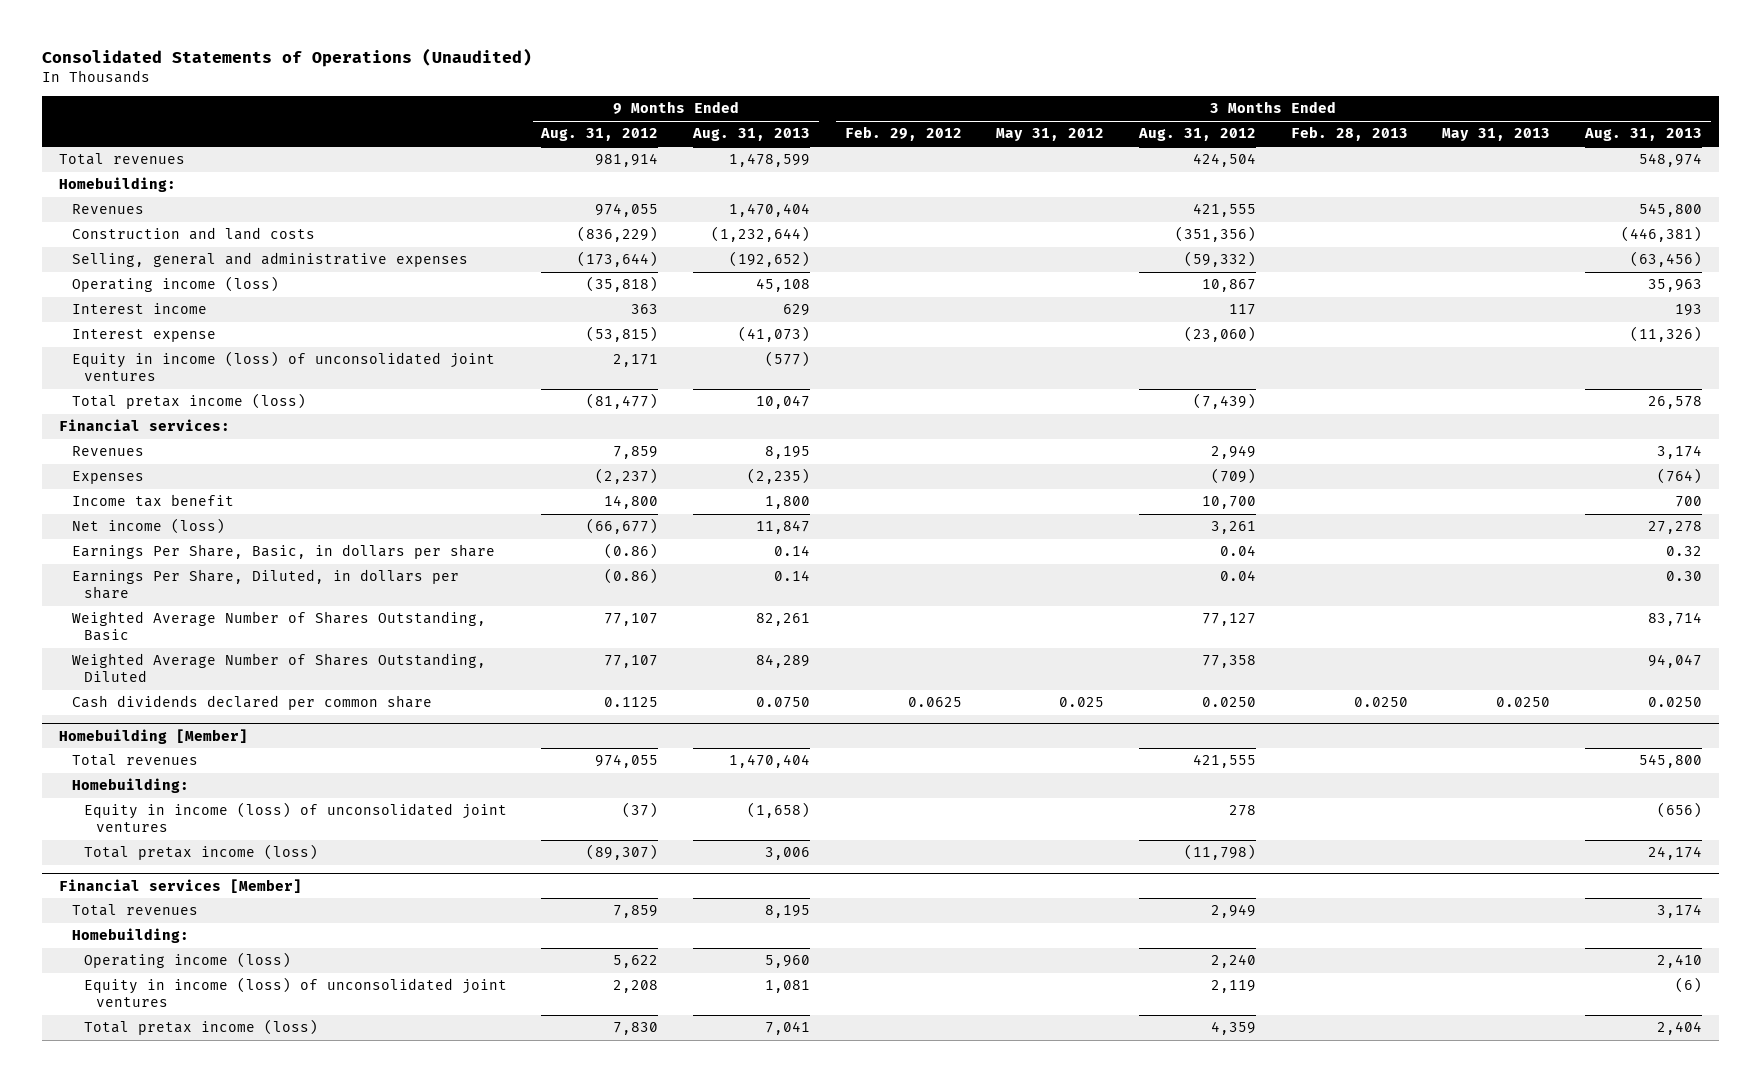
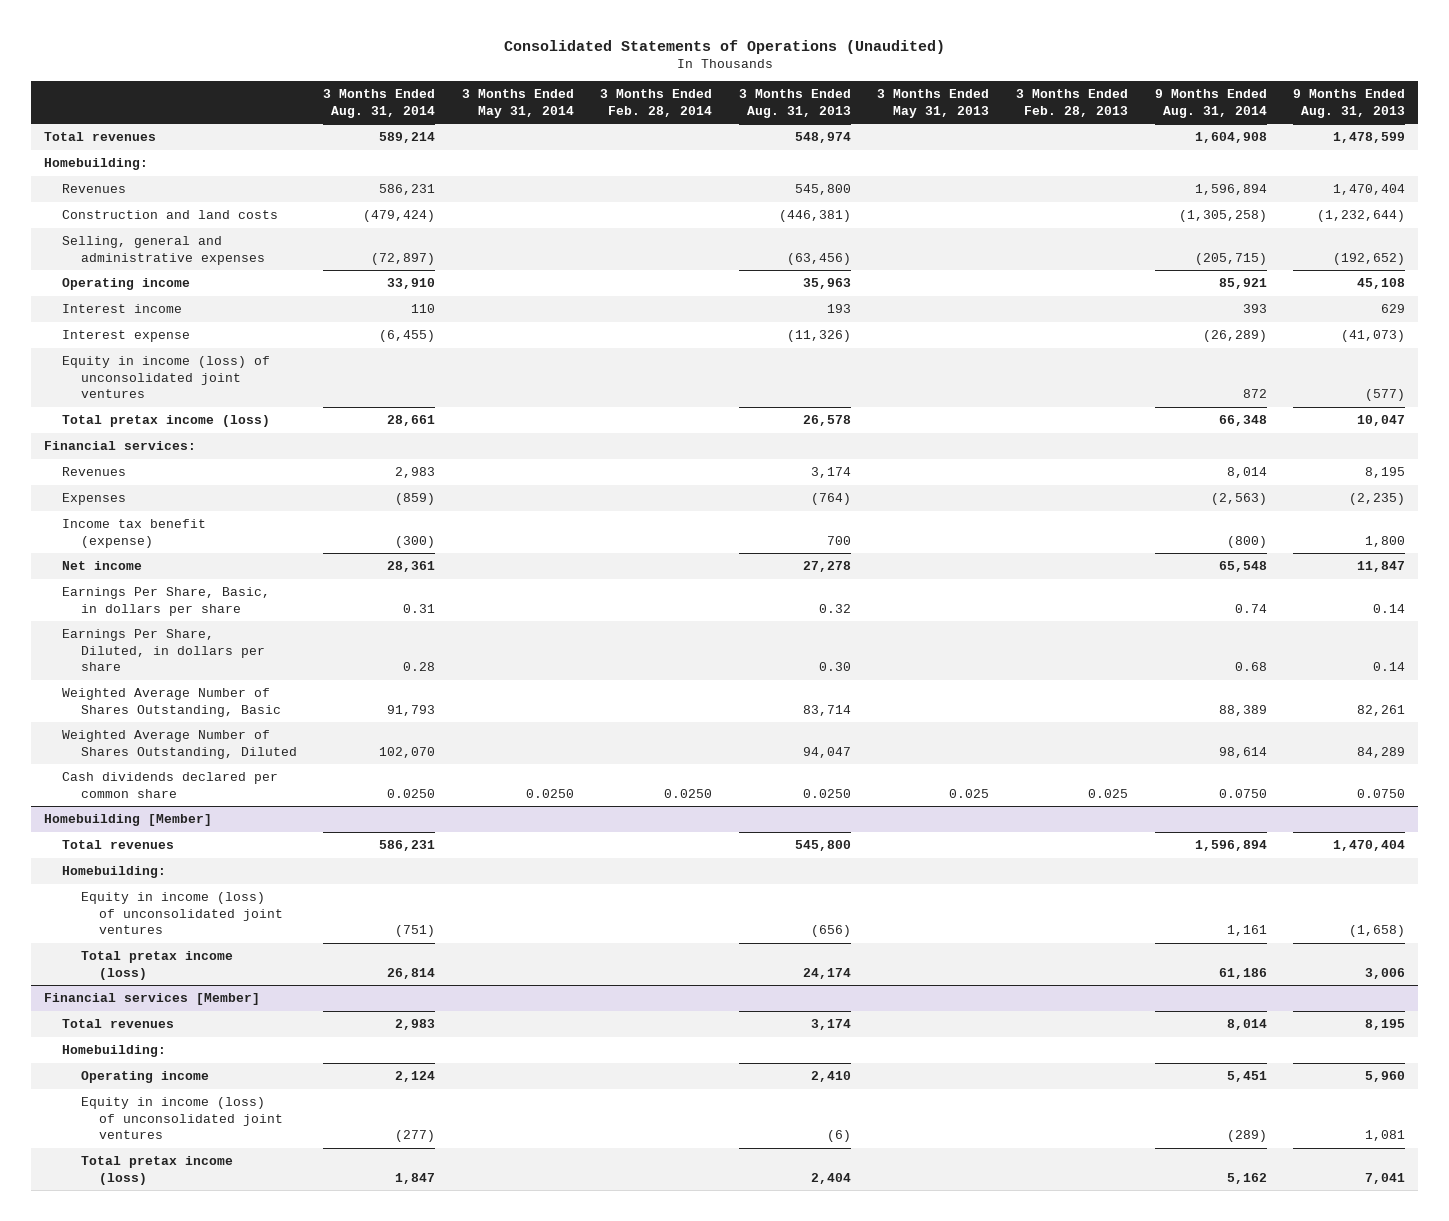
- | 9 Months Ended Aug. 31, 2012 | 9 Months Ended Aug. 31, 2013 | 3 Months Ended Feb. 29, 2012 | 3 Months Ended May 31, 2012 | 3 Months Ended Aug. 31, 2012 | 3 Months Ended Feb. 28, 2013 | 3 Months Ended May 31, 2013 | 3 Months Ended Aug. 31, 2013
+ | 3 Months Ended Aug. 31, 2014 | 3 Months Ended May 31, 2014 | 3 Months Ended Feb. 28, 2014 | 3 Months Ended Aug. 31, 2013 | 3 Months Ended May 31, 2013 | 3 Months Ended Feb. 28, 2013 | 9 Months Ended Aug. 31, 2014 | 9 Months Ended Aug. 31, 2013
- Operating income (loss) | (35,818) | 45,108 | | | 10,867 | | | 35,963
+ Operating income | 33,910 | | | 35,963 | | | 85,921 | 45,108
- Income tax benefit | 14,800 | 1,800 | | | 10,700 | | | 700
- Net income (loss) | (66,677) | 11,847 | | | 3,261 | | | 27,278
+ Income tax benefit (expense) | (300) | | | 700 | | | (800) | 1,800
+ Net income | 28,361 | | | 27,278 | | | 65,548 | 11,847
- Cash dividends declared per common share | 0.1125 | 0.0750 | 0.0625 | 0.025 | 0.0250 | 0.0250 | 0.0250 | 0.0250
+ Cash dividends declared per common share | 0.0250 | 0.0250 | 0.0250 | 0.0250 | 0.025 | 0.025 | 0.0750 | 0.0750
@ Financial services [Member]
- Operating income (loss) | 5,622 | 5,960 | | | 2,240 | | | 2,410
+ Operating income | 2,124 | | | 2,410 | | | 5,451 | 5,960

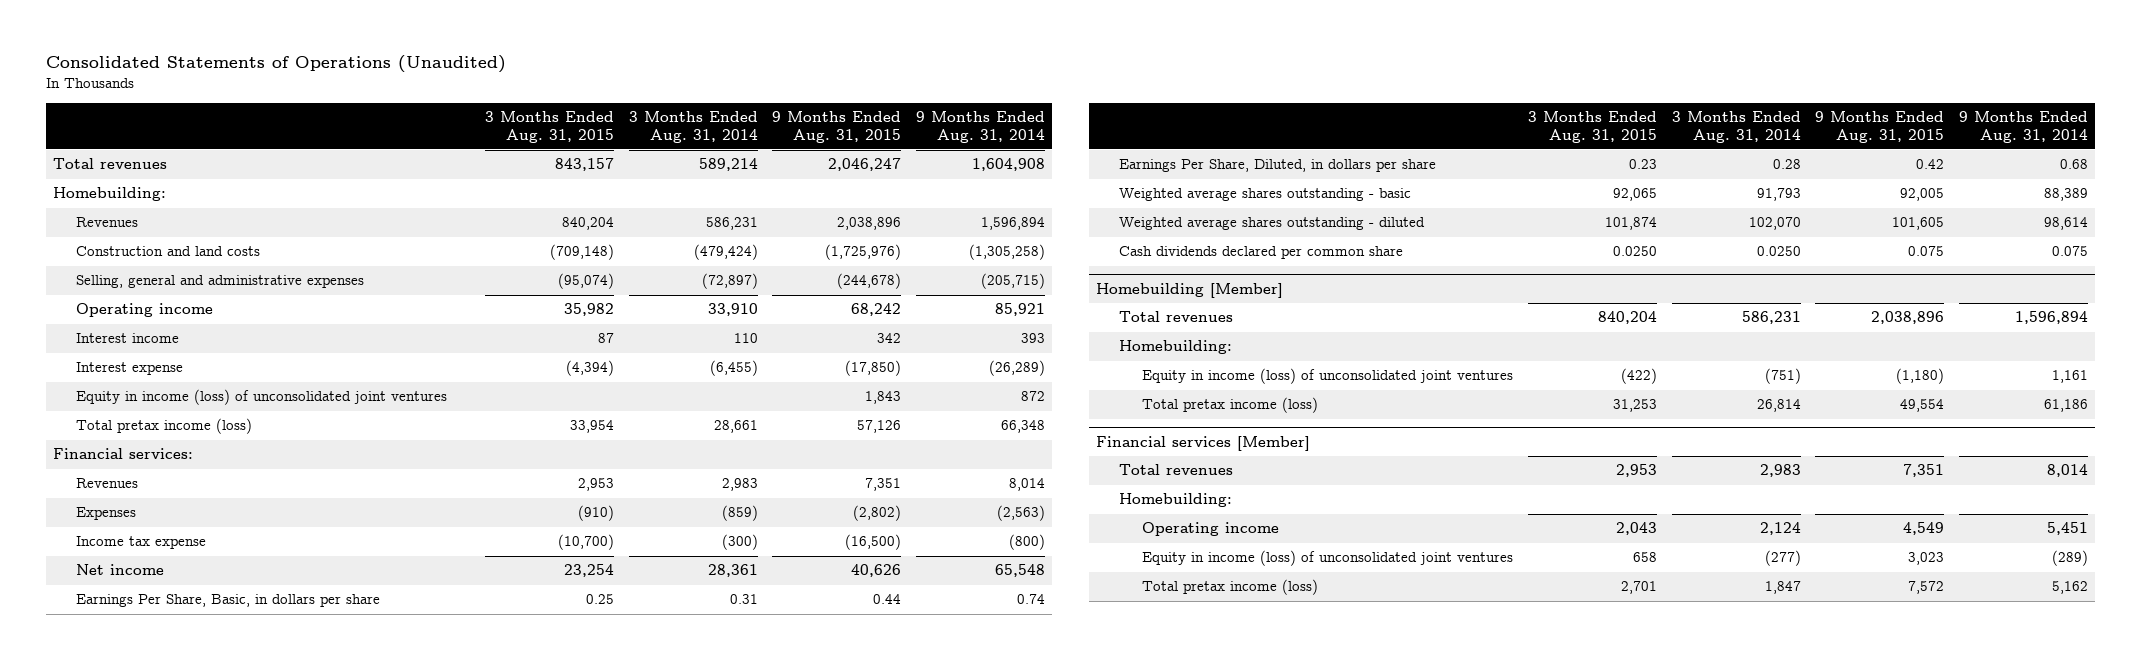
- | 3 Months Ended Aug. 31, 2014 | 3 Months Ended May 31, 2014 | 3 Months Ended Feb. 28, 2014 | 3 Months Ended Aug. 31, 2013 | 3 Months Ended May 31, 2013 | 3 Months Ended Feb. 28, 2013 | 9 Months Ended Aug. 31, 2014 | 9 Months Ended Aug. 31, 2013
+ | 3 Months Ended Aug. 31, 2015 | 3 Months Ended Aug. 31, 2014 | 9 Months Ended Aug. 31, 2015 | 9 Months Ended Aug. 31, 2014
- Income tax benefit (expense) | (300) | | | 700 | | | (800) | 1,800
+ Income tax expense | (10,700) | (300) | (16,500) | (800)
- Weighted Average Number of Shares Outstanding, Basic | 91,793 | | | 83,714 | | | 88,389 | 82,261
- Weighted Average Number of Shares Outstanding, Diluted | 102,070 | | | 94,047 | | | 98,614 | 84,289
- Cash dividends declared per common share | 0.0250 | 0.0250 | 0.0250 | 0.0250 | 0.025 | 0.025 | 0.0750 | 0.0750
+ Weighted average shares outstanding - basic | 92,065 | 91,793 | 92,005 | 88,389
+ Weighted average shares outstanding - diluted | 101,874 | 102,070 | 101,605 | 98,614
+ Cash dividends declared per common share | 0.0250 | 0.0250 | 0.075 | 0.075

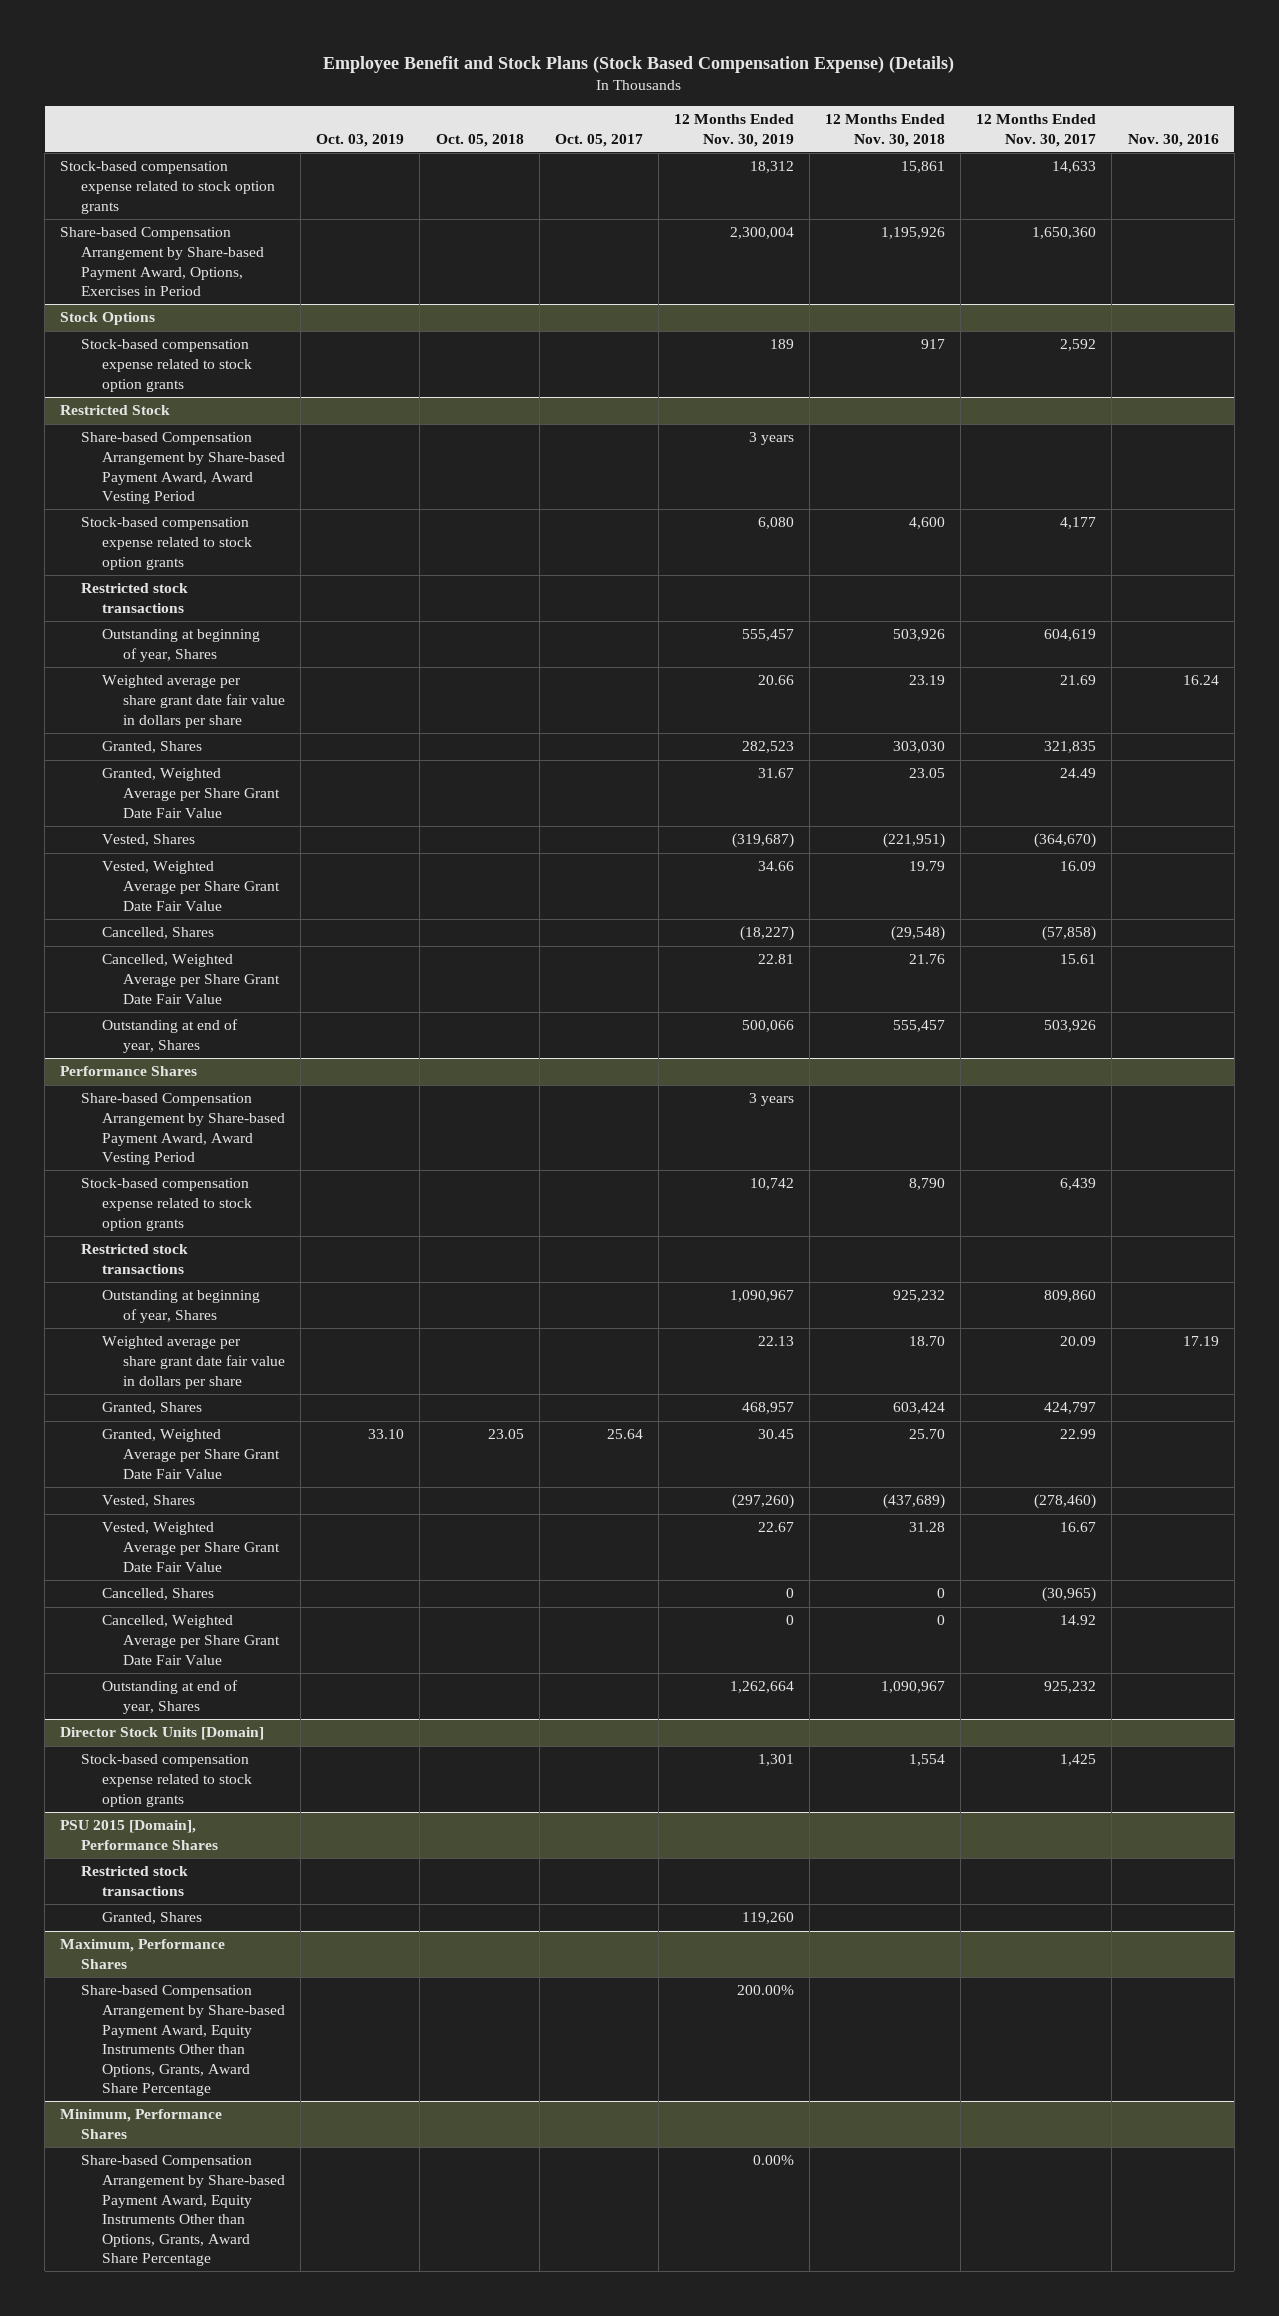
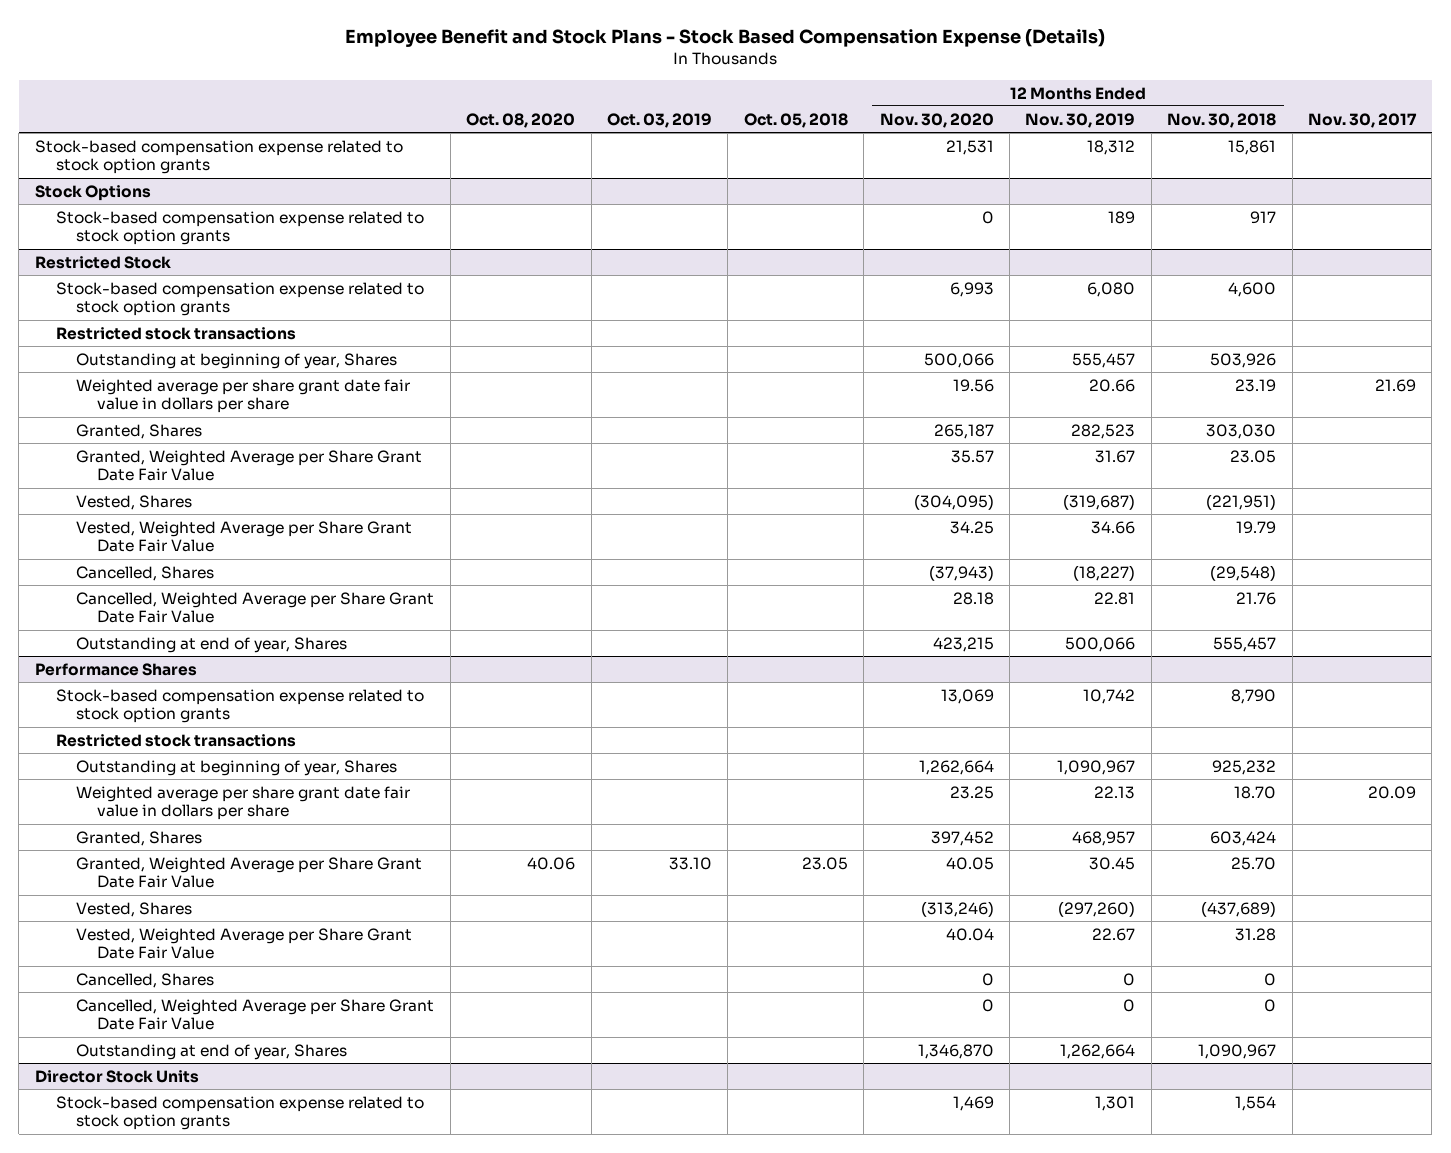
- Employee Benefit and Stock Plans (Stock Based Compensation Expense) (Details)
+ Employee Benefit and Stock Plans - Stock Based Compensation Expense (Details)
- | Oct. 03, 2019 | Oct. 05, 2018 | Oct. 05, 2017 | 12 Months Ended Nov. 30, 2019 | 12 Months Ended Nov. 30, 2018 | 12 Months Ended Nov. 30, 2017 | Nov. 30, 2016
+ | Oct. 08, 2020 | Oct. 03, 2019 | Oct. 05, 2018 | 12 Months Ended Nov. 30, 2020 | 12 Months Ended Nov. 30, 2019 | 12 Months Ended Nov. 30, 2018 | Nov. 30, 2017
- Share-based Compensation Arrangement by Share-based Payment Award, Options, Exercises in Period | | | | 2,300,004 | 1,195,926 | 1,650,360 |
@ Restricted Stock
- Share-based Compensation Arrangement by Share-based Payment Award, Award Vesting Period | | | | 3 years | | |
@ Performance Shares
- Share-based Compensation Arrangement by Share-based Payment Award, Award Vesting Period | | | | 3 years | | |
- Director Stock Units [Domain]
+ Director Stock Units
- PSU 2015 [Domain], Performance Shares
- Restricted stock transactions
- Granted, Shares | | | | 119,260 | | |
- Maximum, Performance Shares
- Share-based Compensation Arrangement by Share-based Payment Award, Equity Instruments Other than Options, Grants, Award Share Percentage | | | | 200.00% | | |
- Minimum, Performance Shares
- Share-based Compensation Arrangement by Share-based Payment Award, Equity Instruments Other than Options, Grants, Award Share Percentage | | | | 0.00% | | |

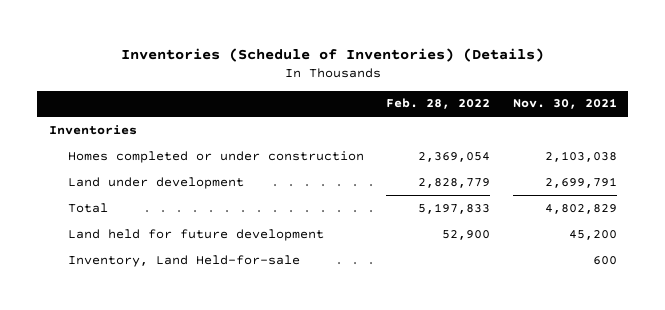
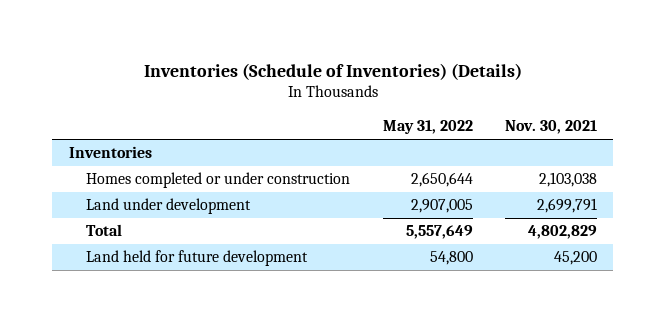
- | Feb. 28, 2022 | Nov. 30, 2021
+ | May 31, 2022 | Nov. 30, 2021
- Inventory, Land Held-for-sale | | 600

